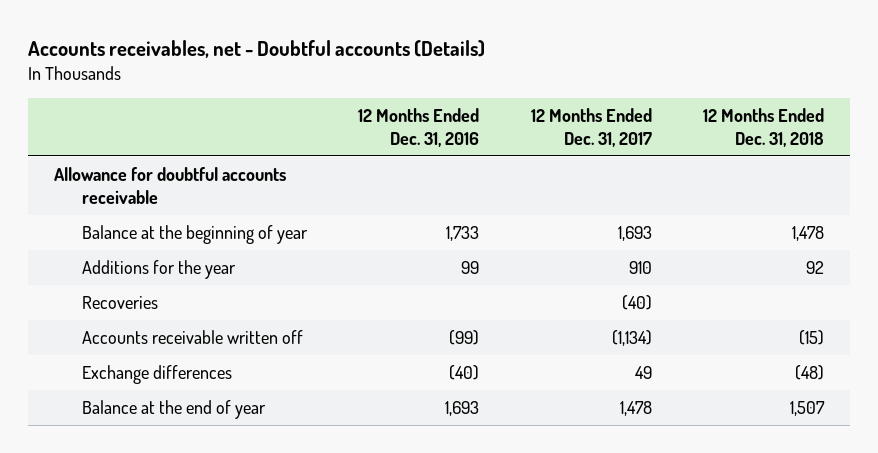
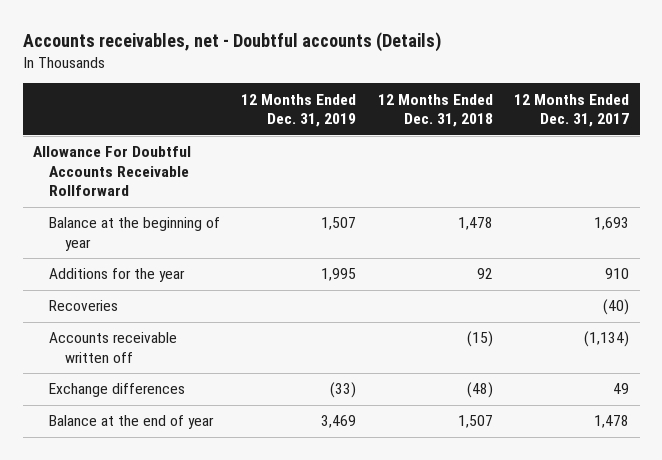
- | 12 Months Ended Dec. 31, 2016 | 12 Months Ended Dec. 31, 2017 | 12 Months Ended Dec. 31, 2018
+ | 12 Months Ended Dec. 31, 2019 | 12 Months Ended Dec. 31, 2018 | 12 Months Ended Dec. 31, 2017
- Allowance for doubtful accounts receivable
+ Allowance For Doubtful Accounts Receivable Rollforward

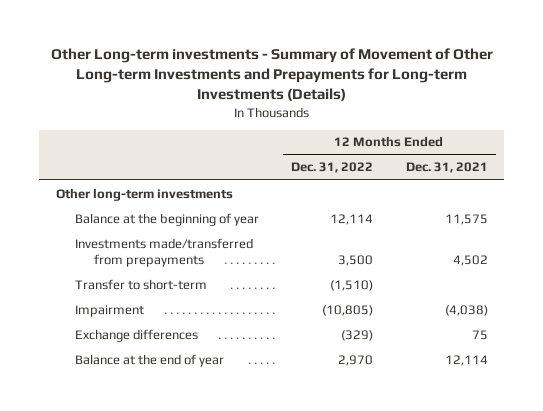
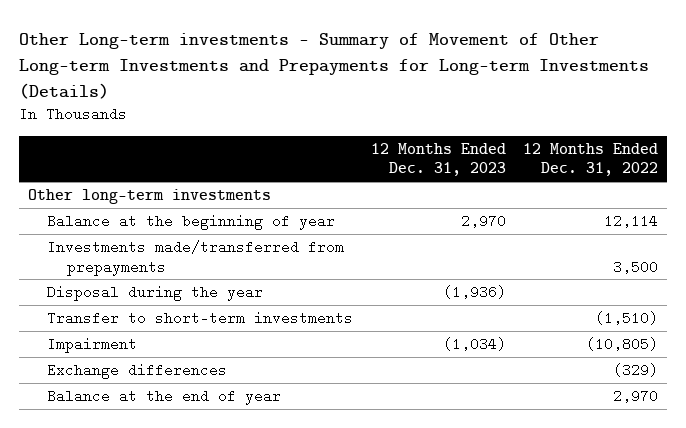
- | 12 Months Ended Dec. 31, 2022 | 12 Months Ended Dec. 31, 2021
+ | 12 Months Ended Dec. 31, 2023 | 12 Months Ended Dec. 31, 2022
- Transfer to short-term | (1,510) |
+ Disposal during the year | (1,936) |
+ Transfer to short-term investments | | (1,510)

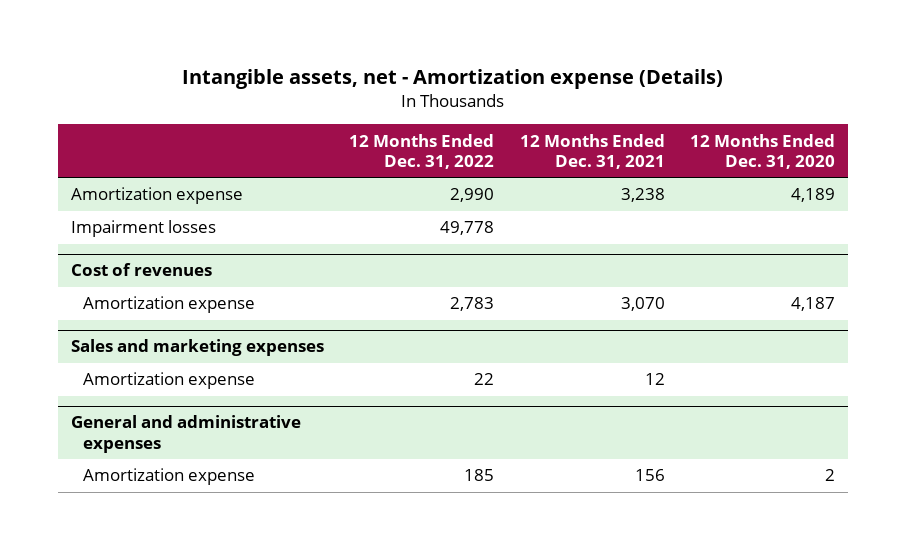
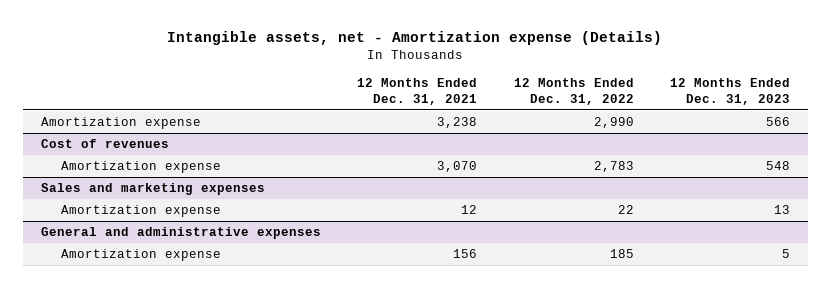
- | 12 Months Ended Dec. 31, 2022 | 12 Months Ended Dec. 31, 2021 | 12 Months Ended Dec. 31, 2020
+ | 12 Months Ended Dec. 31, 2021 | 12 Months Ended Dec. 31, 2022 | 12 Months Ended Dec. 31, 2023
- Impairment losses | 49,778 | |

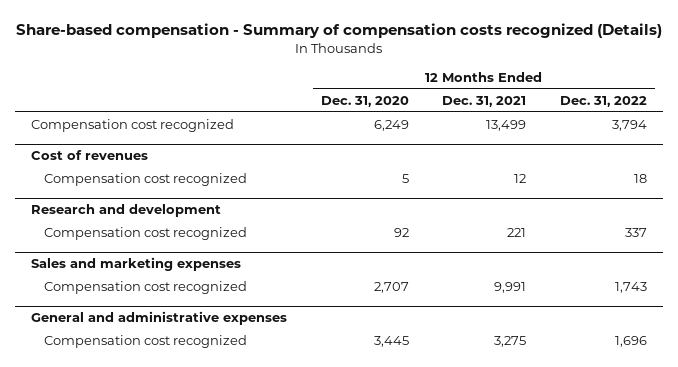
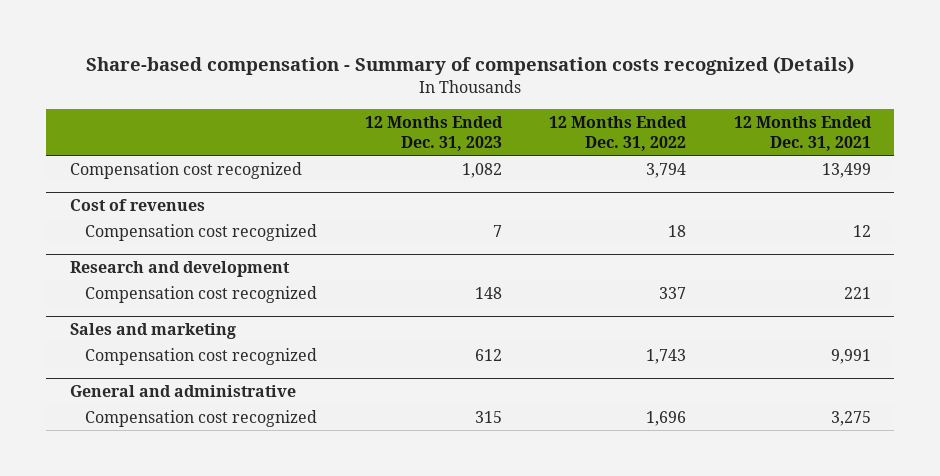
- | 12 Months Ended Dec. 31, 2020 | 12 Months Ended Dec. 31, 2021 | 12 Months Ended Dec. 31, 2022
+ | 12 Months Ended Dec. 31, 2023 | 12 Months Ended Dec. 31, 2022 | 12 Months Ended Dec. 31, 2021
- Sales and marketing expenses
+ Sales and marketing
- General and administrative expenses
+ General and administrative

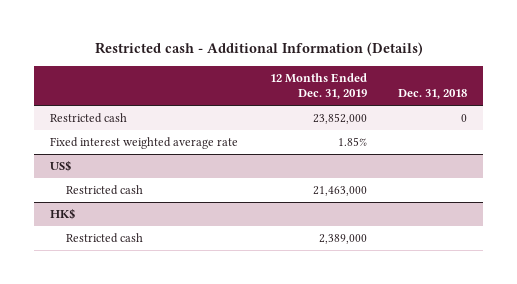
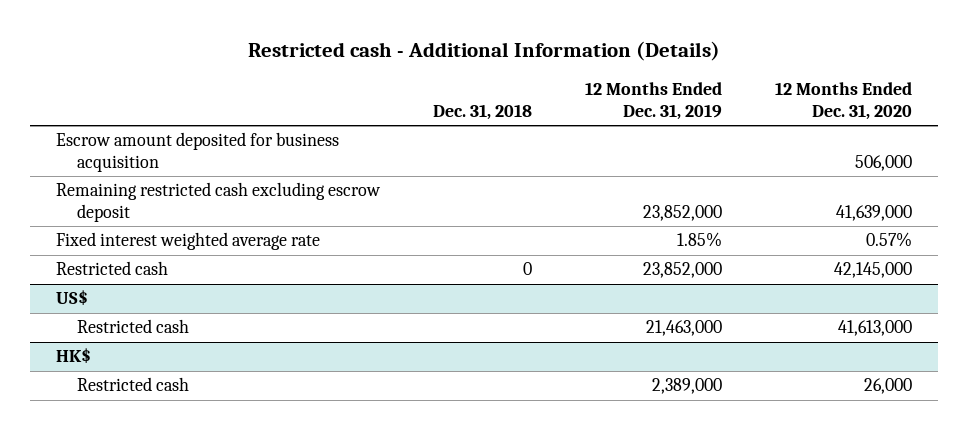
- | 12 Months Ended Dec. 31, 2019 | Dec. 31, 2018
+ | Dec. 31, 2018 | 12 Months Ended Dec. 31, 2019 | 12 Months Ended Dec. 31, 2020
+ Escrow amount deposited for business acquisition | | | 506,000
+ Remaining restricted cash excluding escrow deposit | | 23,852,000 | 41,639,000
moved down: Restricted cash | 0 | 23,852,000 | 42,145,000

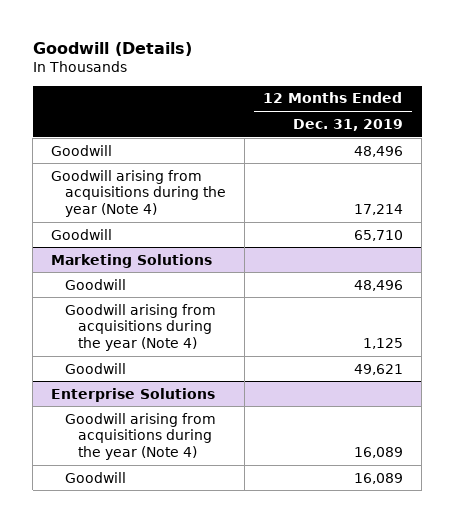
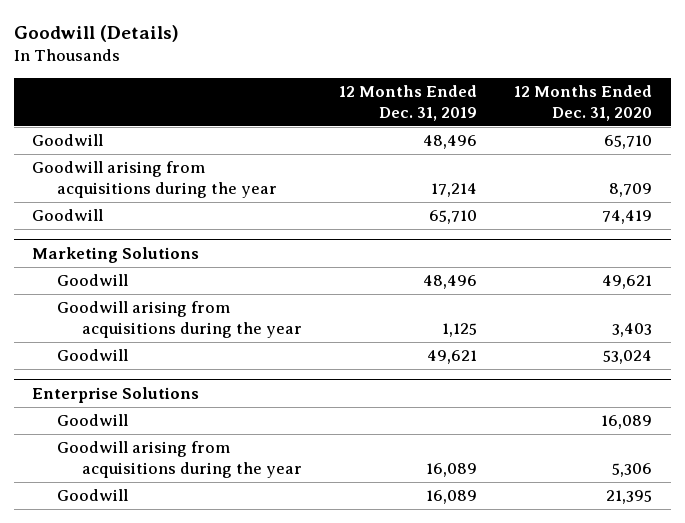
- | 12 Months Ended Dec. 31, 2019
+ | 12 Months Ended Dec. 31, 2019 | 12 Months Ended Dec. 31, 2020
- Goodwill arising from acquisitions during the year (Note 4) | 17,214
+ Goodwill arising from acquisitions during the year | 17,214 | 8,709
@ Marketing Solutions
- Goodwill arising from acquisitions during the year (Note 4) | 1,125
+ Goodwill arising from acquisitions during the year | 1,125 | 3,403
@ Enterprise Solutions
- Goodwill arising from acquisitions during the year (Note 4) | 16,089
+ Goodwill | | 16,089
+ Goodwill arising from acquisitions during the year | 16,089 | 5,306

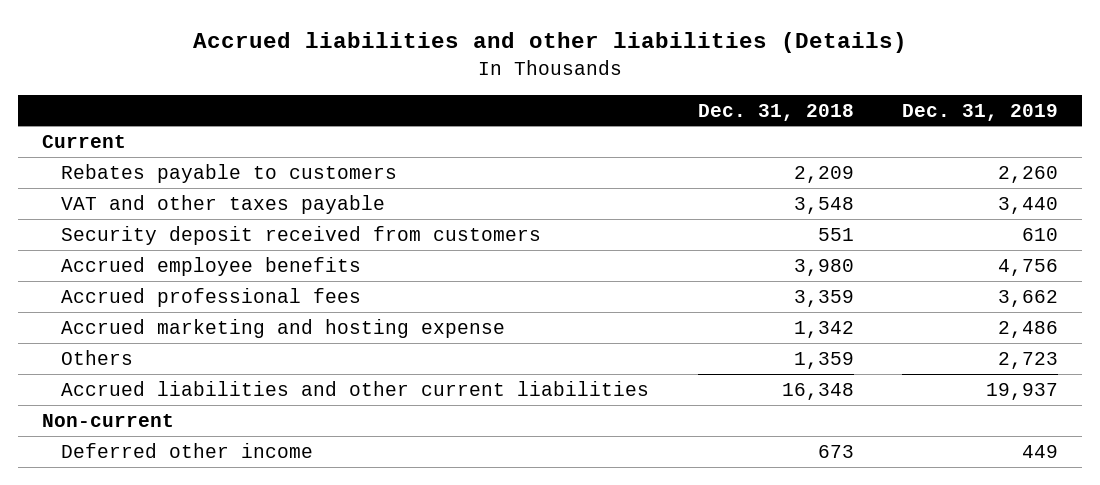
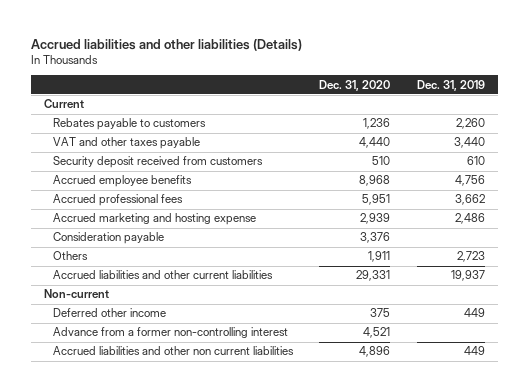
- | Dec. 31, 2018 | Dec. 31, 2019
+ | Dec. 31, 2020 | Dec. 31, 2019
+ Consideration payable | 3,376 |
+ Advance from a former non-controlling interest | 4,521 |
+ Accrued liabilities and other non current liabilities | 4,896 | 449

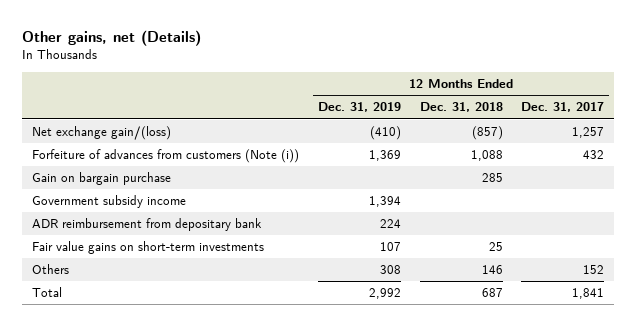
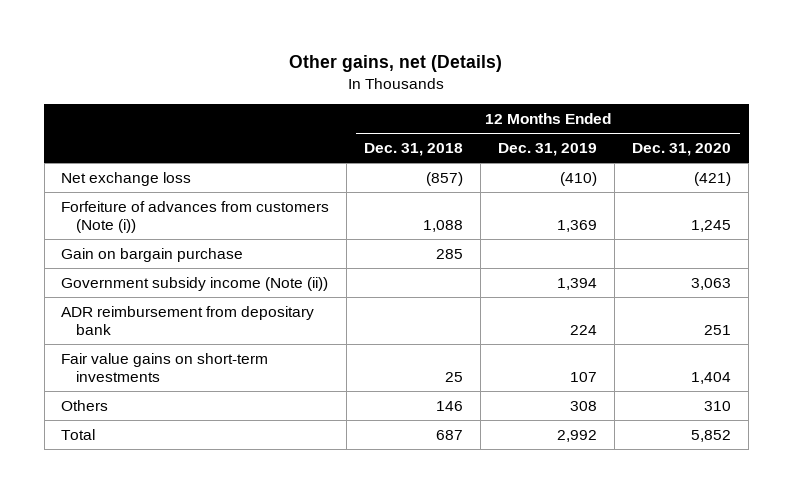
- | 12 Months Ended Dec. 31, 2019 | 12 Months Ended Dec. 31, 2018 | 12 Months Ended Dec. 31, 2017
+ | 12 Months Ended Dec. 31, 2018 | 12 Months Ended Dec. 31, 2019 | 12 Months Ended Dec. 31, 2020
- Net exchange gain/(loss) | (410) | (857) | 1,257
+ Net exchange loss | (857) | (410) | (421)
- Government subsidy income | 1,394 | |
+ Government subsidy income (Note (ii)) | | 1,394 | 3,063

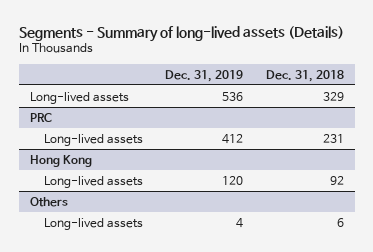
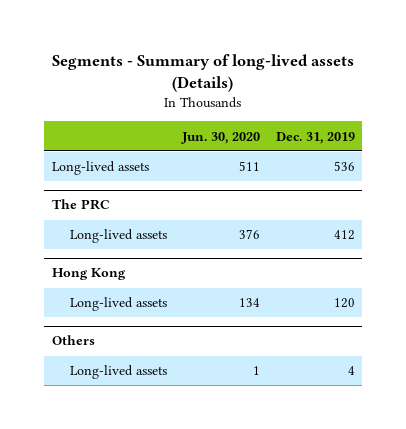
- | Dec. 31, 2019 | Dec. 31, 2018
+ | Jun. 30, 2020 | Dec. 31, 2019
- PRC
+ The PRC

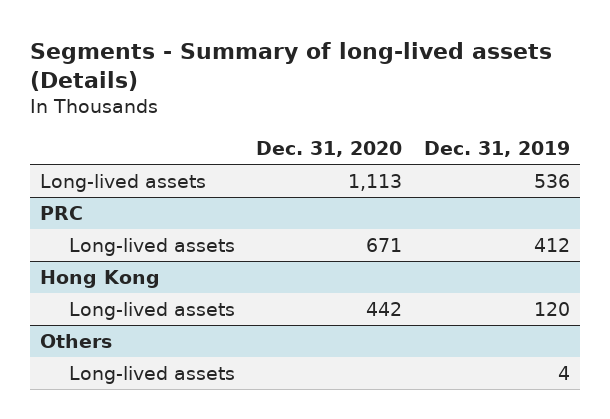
- | Jun. 30, 2020 | Dec. 31, 2019
+ | Dec. 31, 2020 | Dec. 31, 2019
- The PRC
+ PRC

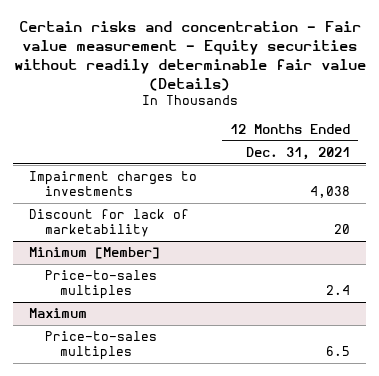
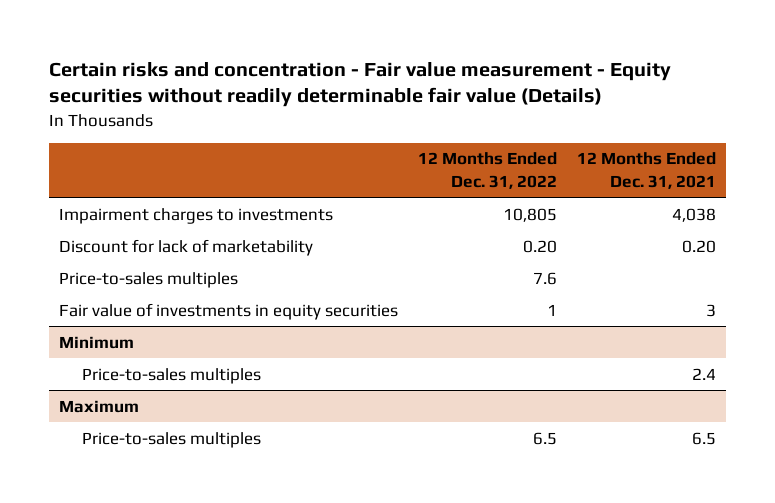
- | 12 Months Ended Dec. 31, 2021
+ | 12 Months Ended Dec. 31, 2022 | 12 Months Ended Dec. 31, 2021
- Discount for lack of marketability | 20
- Minimum [Member]
+ Discount for lack of marketability | 0.20 | 0.20
+ Price-to-sales multiples | 7.6 |
+ Fair value of investments in equity securities | 1 | 3
+ Minimum

